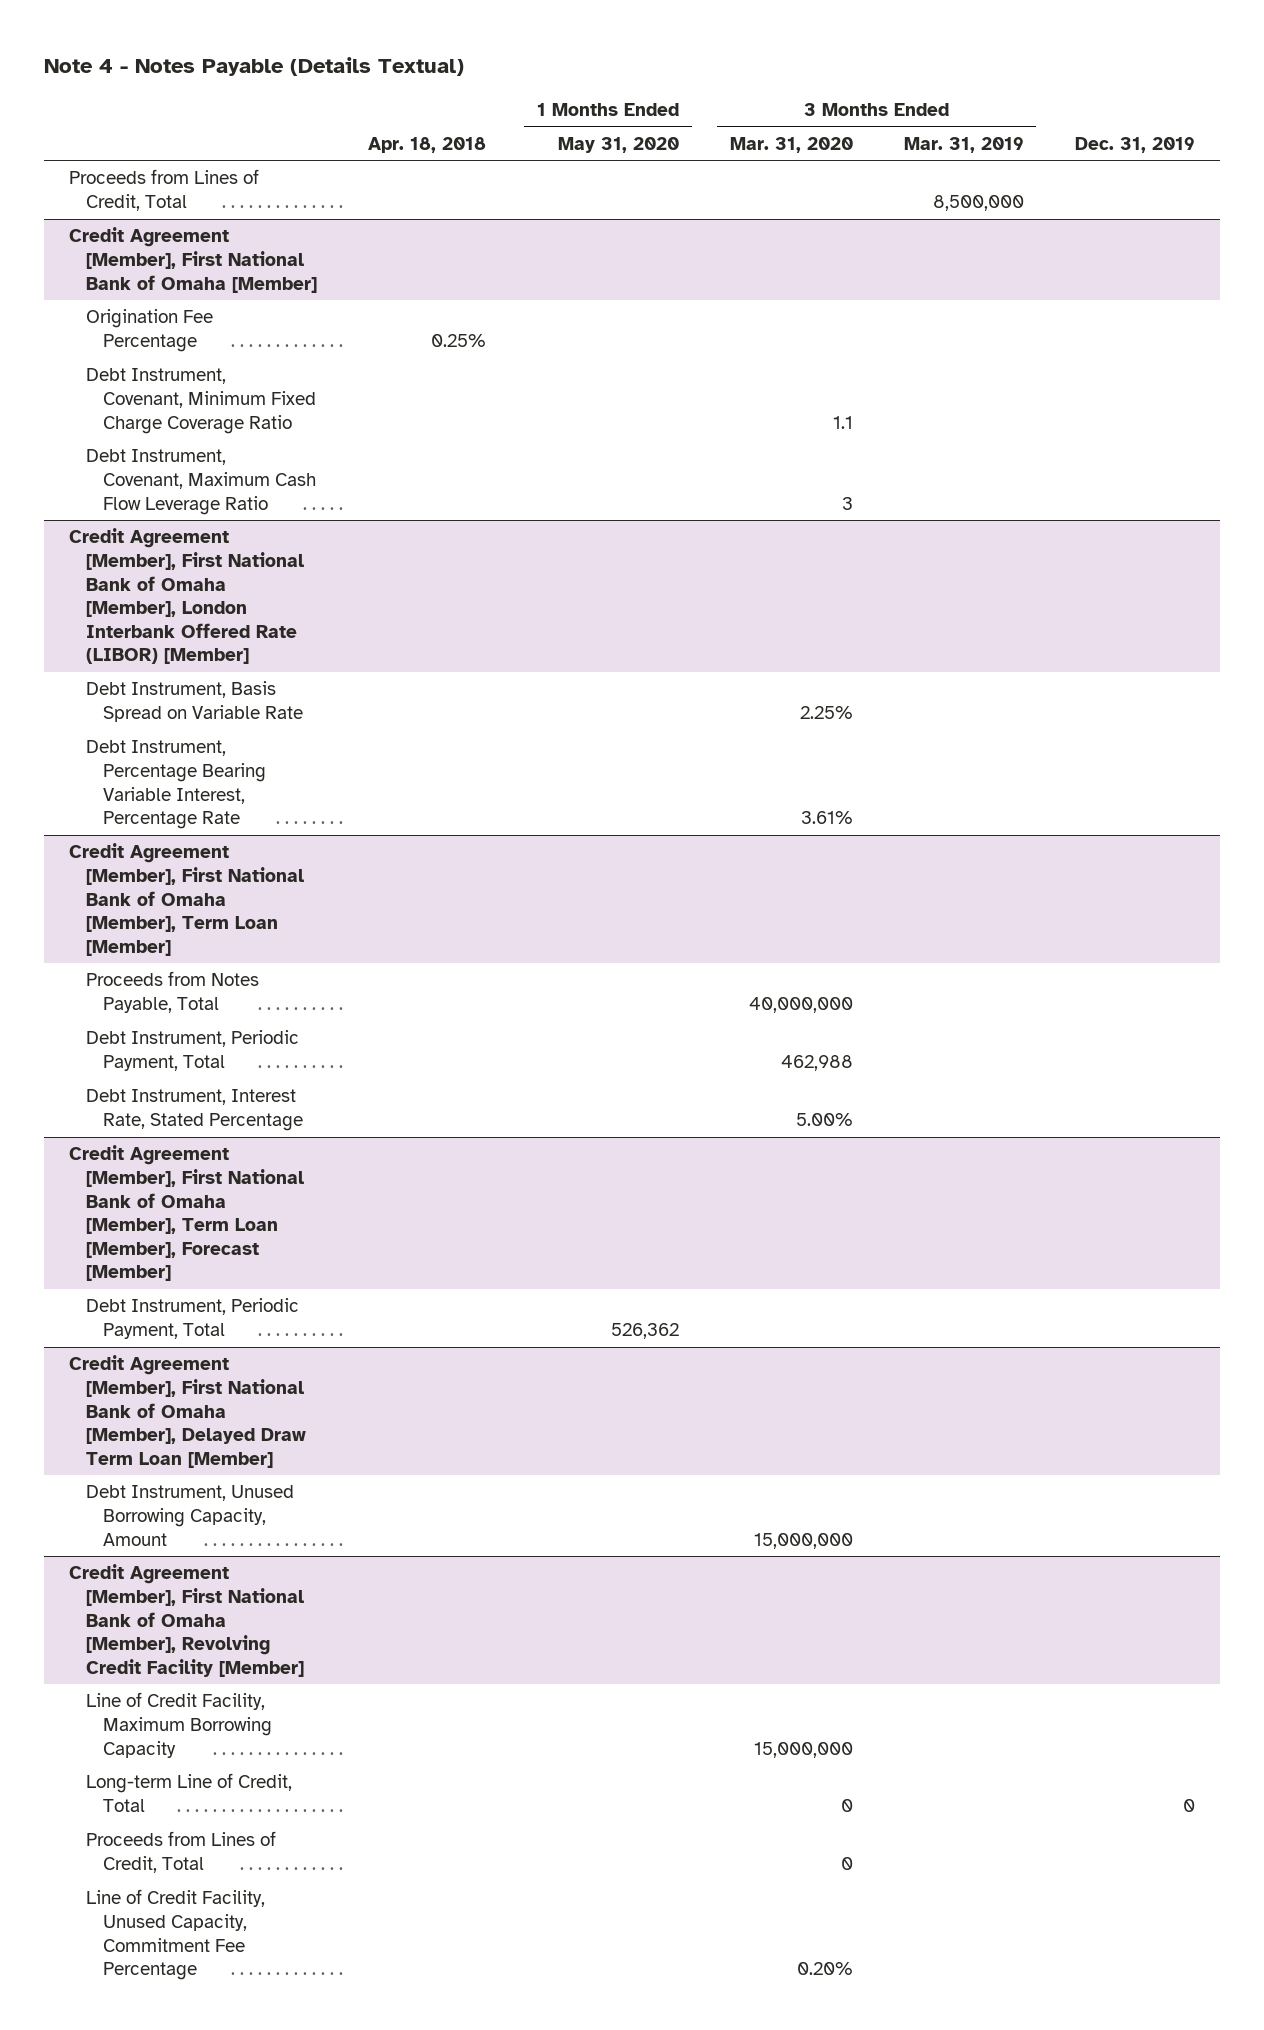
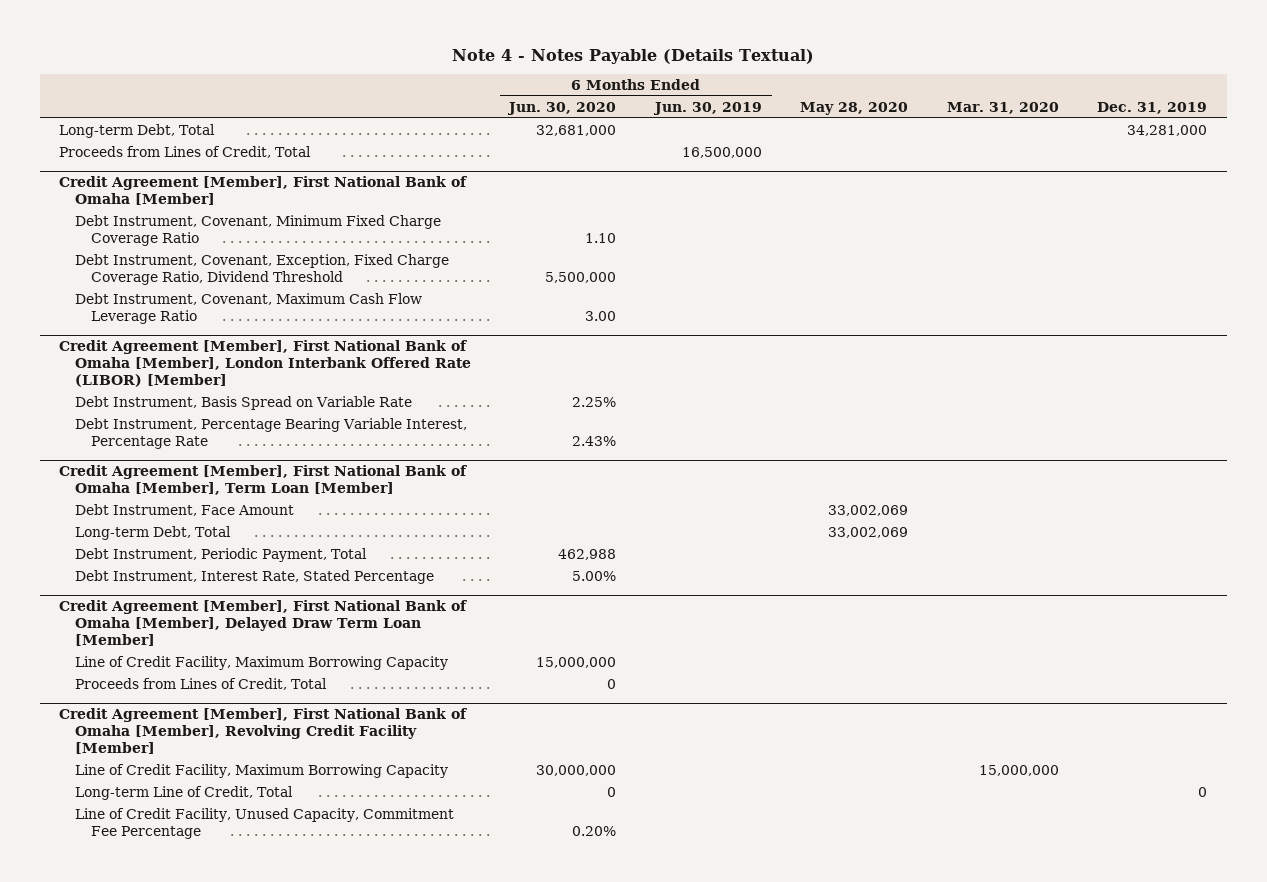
- | Apr. 18, 2018 | 1 Months Ended May 31, 2020 | 3 Months Ended Mar. 31, 2020 | 3 Months Ended Mar. 31, 2019 | Dec. 31, 2019
+ | 6 Months Ended Jun. 30, 2020 | 6 Months Ended Jun. 30, 2019 | May 28, 2020 | Mar. 31, 2020 | Dec. 31, 2019
+ Long-term Debt, Total | 32,681,000 | | | | 34,281,000
@ Credit Agreement [Member], First National Bank of Omaha [Member]
- Origination Fee Percentage | 0.25% | | | |
+ Debt Instrument, Covenant, Exception, Fixed Charge Coverage Ratio, Dividend Threshold | 5,500,000 | | | |
@ Credit Agreement [Member], First National Bank of Omaha [Member], Term Loan [Member]
- Proceeds from Notes Payable, Total | | | 40,000,000 | |
+ Debt Instrument, Face Amount | | | 33,002,069 | |
+ Long-term Debt, Total | | | 33,002,069 | |
- Credit Agreement [Member], First National Bank of Omaha [Member], Term Loan [Member], Forecast [Member]
- Debt Instrument, Periodic Payment, Total | | 526,362 | | |
@ Credit Agreement [Member], First National Bank of Omaha [Member], Delayed Draw Term Loan [Member]
- Debt Instrument, Unused Borrowing Capacity, Amount | | | 15,000,000 | |
+ Line of Credit Facility, Maximum Borrowing Capacity | 15,000,000 | | | |
+ Proceeds from Lines of Credit, Total | 0 | | | |
@ Credit Agreement [Member], First National Bank of Omaha [Member], Revolving Credit Facility [Member]
- Proceeds from Lines of Credit, Total | | | 0 | |

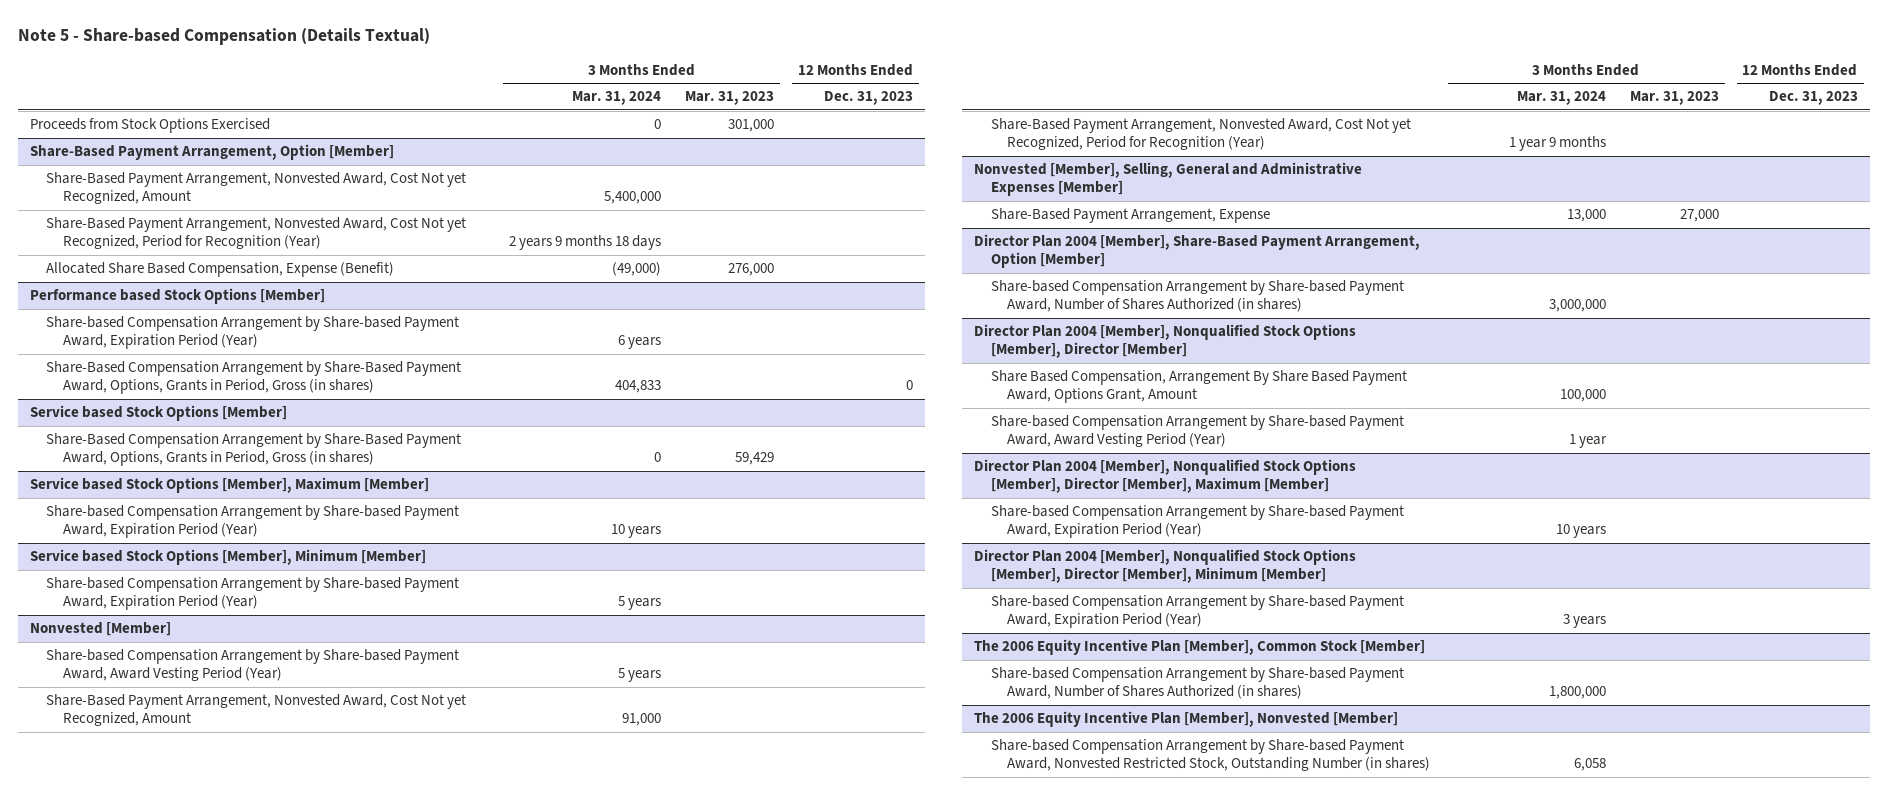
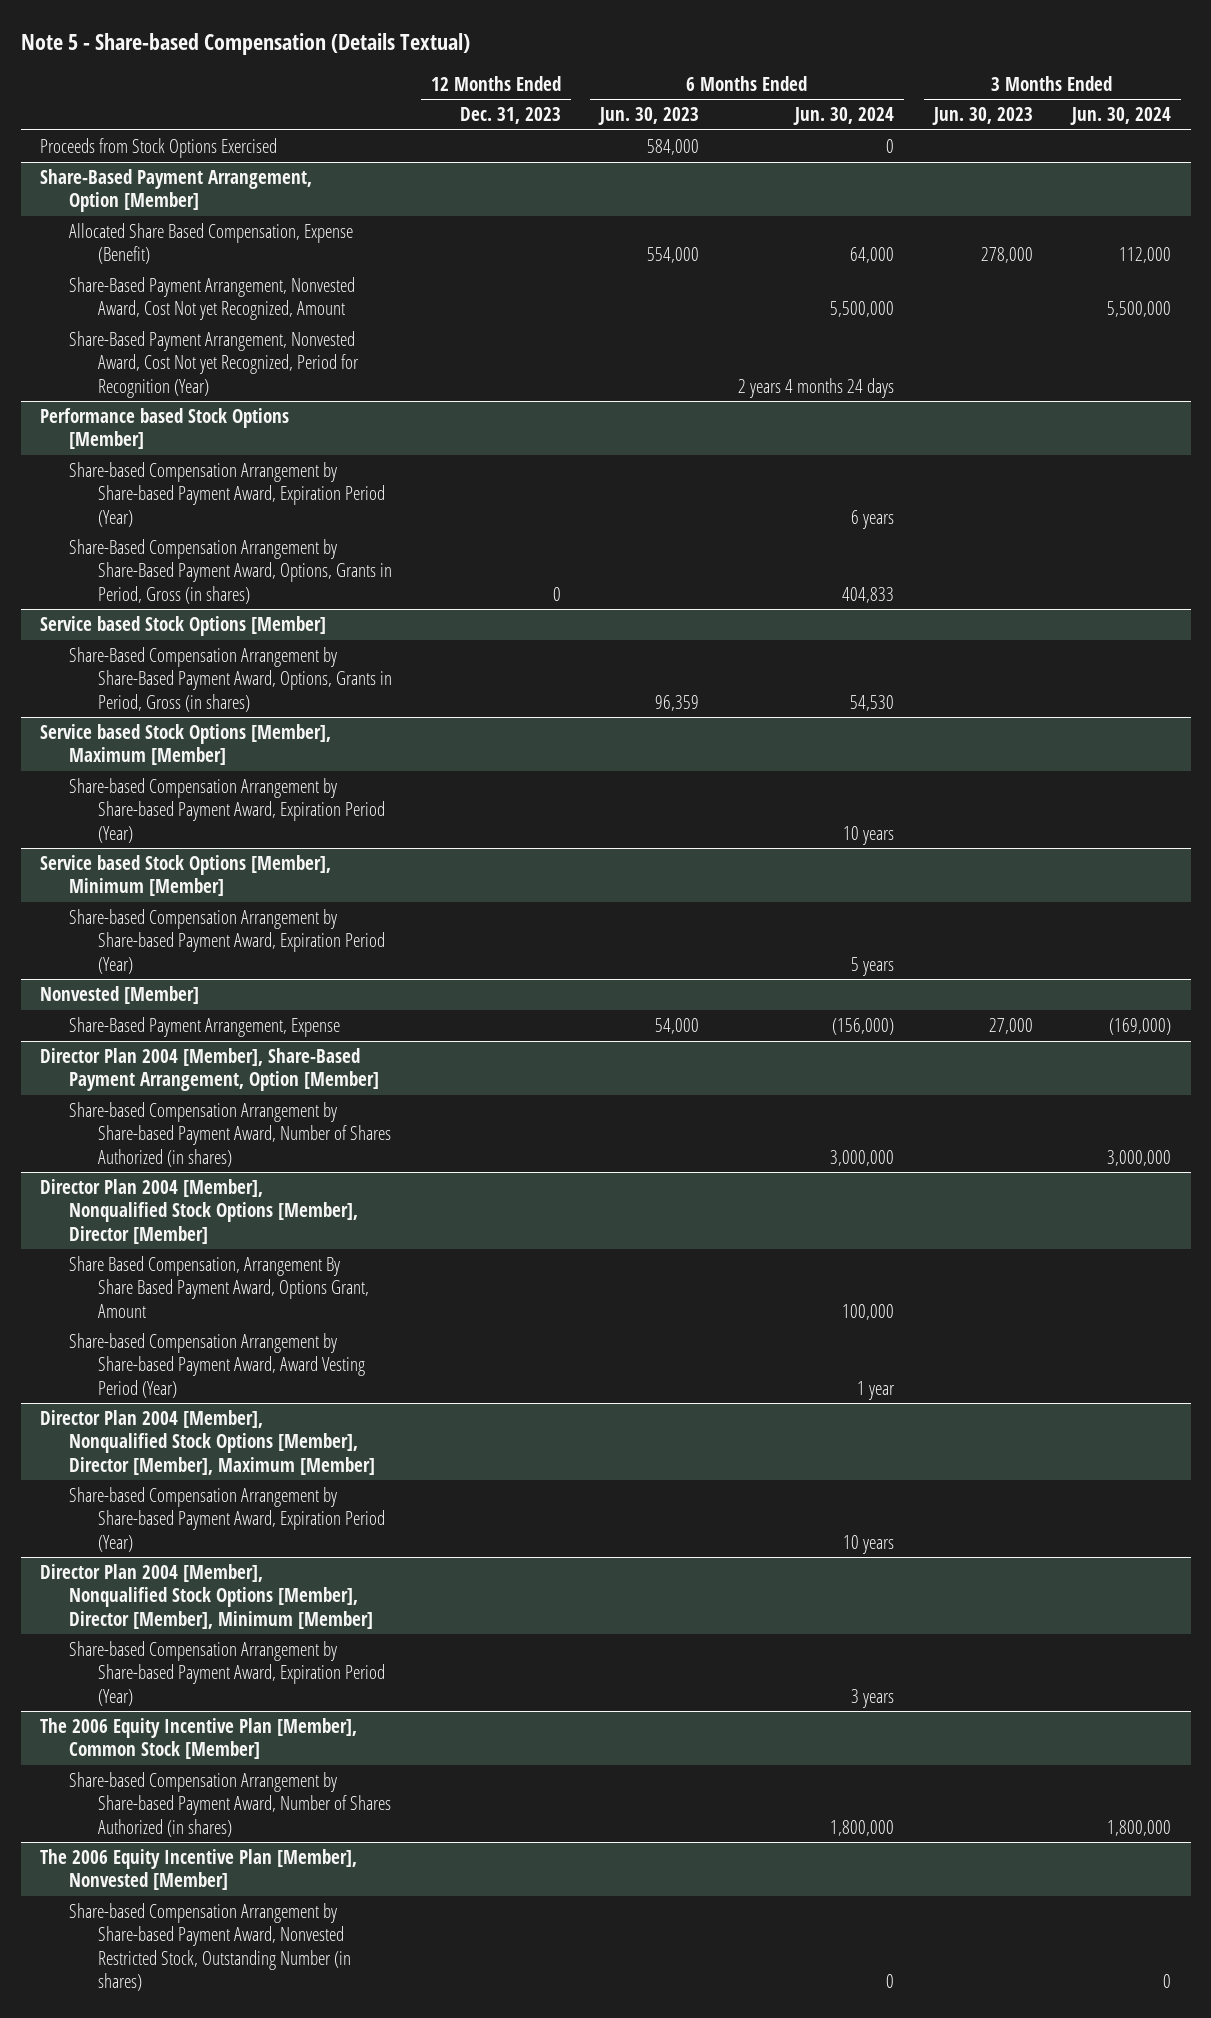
- | 3 Months Ended Mar. 31, 2024 | 3 Months Ended Mar. 31, 2023 | 12 Months Ended Dec. 31, 2023
+ | 12 Months Ended Dec. 31, 2023 | 6 Months Ended Jun. 30, 2023 | 6 Months Ended Jun. 30, 2024 | 3 Months Ended Jun. 30, 2023 | 3 Months Ended Jun. 30, 2024
@ Share-Based Payment Arrangement, Option [Member]
moved up: Allocated Share Based Compensation, Expense (Benefit) | | 554,000 | 64,000 | 278,000 | 112,000
@ Nonvested [Member]
- Share-based Compensation Arrangement by Share-based Payment Award, Award Vesting Period (Year) | 5 years | |
- Share-Based Payment Arrangement, Nonvested Award, Cost Not yet Recognized, Amount | 91,000 | |
- Share-Based Payment Arrangement, Nonvested Award, Cost Not yet Recognized, Period for Recognition (Year) | 1 year 9 months | |
- Nonvested [Member], Selling, General and Administrative Expenses [Member]
- Share-Based Payment Arrangement, Expense | 13,000 | 27,000 |
@ Nonvested [Member]
+ Share-Based Payment Arrangement, Expense | | 54,000 | (156,000) | 27,000 | (169,000)

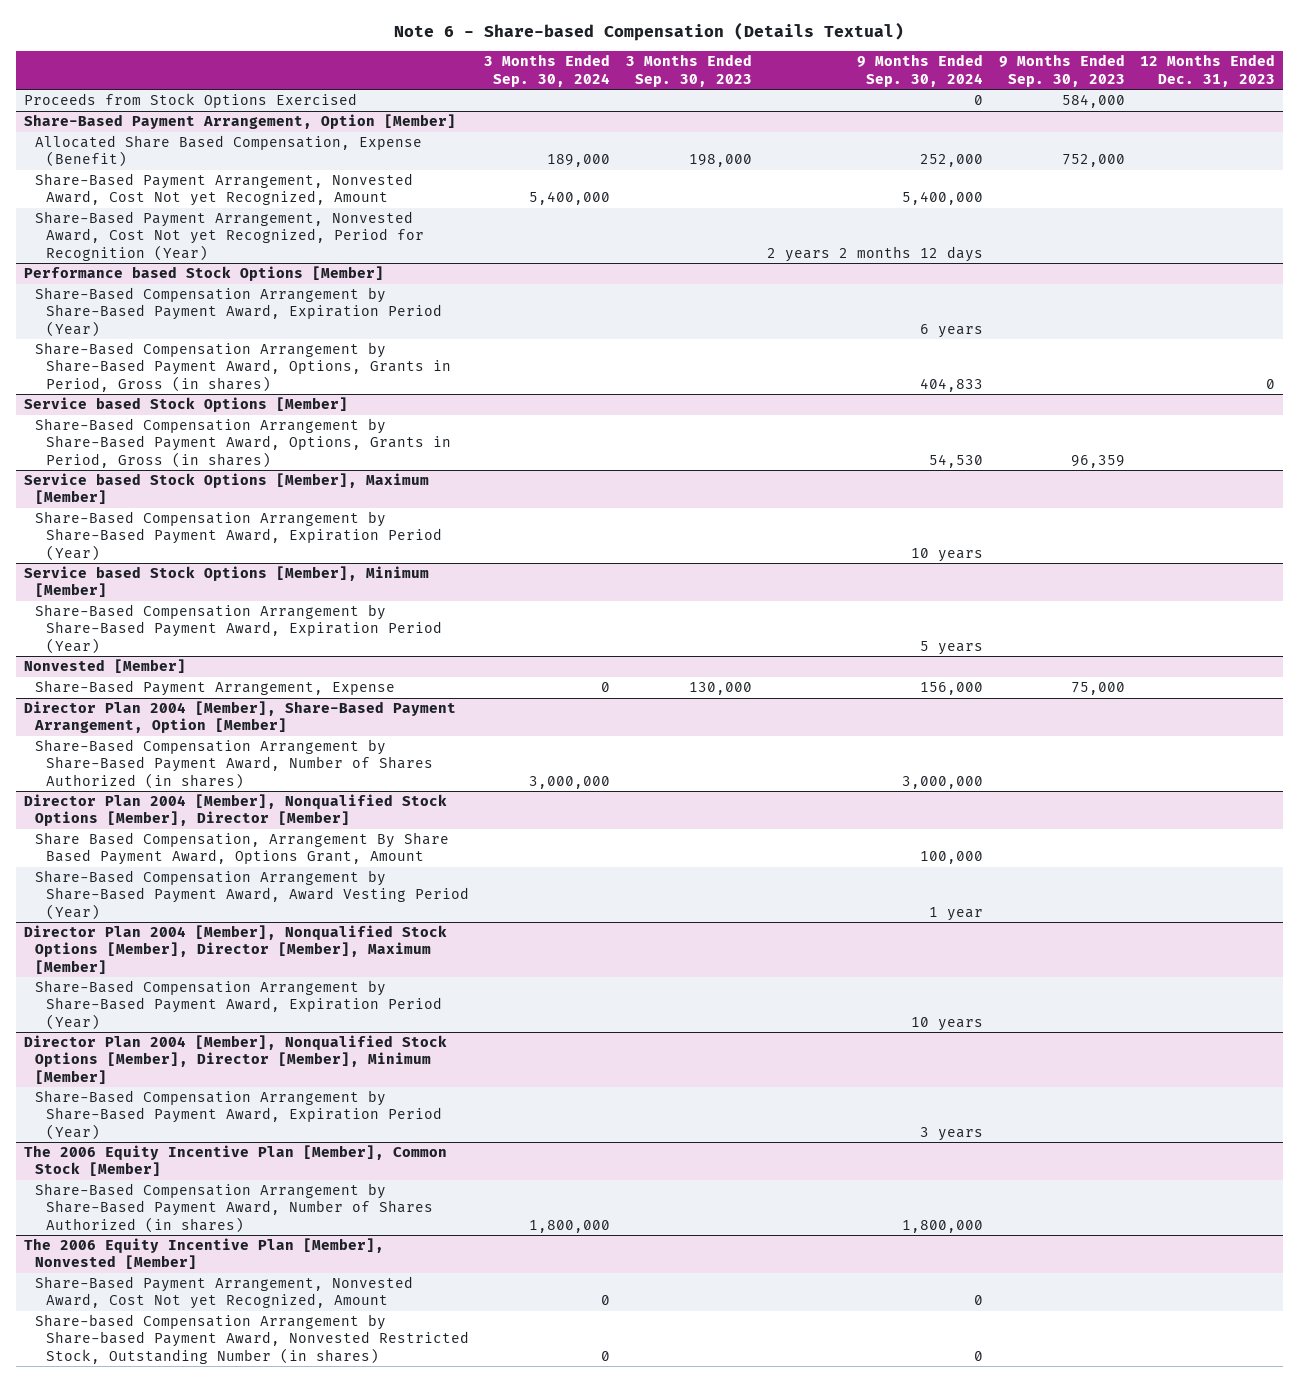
- Note 5 - Share-based Compensation (Details Textual)
+ Note 6 - Share-based Compensation (Details Textual)
- | 12 Months Ended Dec. 31, 2023 | 6 Months Ended Jun. 30, 2023 | 6 Months Ended Jun. 30, 2024 | 3 Months Ended Jun. 30, 2023 | 3 Months Ended Jun. 30, 2024
+ | 3 Months Ended Sep. 30, 2024 | 3 Months Ended Sep. 30, 2023 | 9 Months Ended Sep. 30, 2024 | 9 Months Ended Sep. 30, 2023 | 12 Months Ended Dec. 31, 2023
@ Performance based Stock Options [Member]
- Share-based Compensation Arrangement by Share-based Payment Award, Expiration Period (Year) | | | 6 years | |
+ Share-Based Compensation Arrangement by Share-Based Payment Award, Expiration Period (Year) | | | 6 years | |
@ Service based Stock Options [Member], Maximum [Member]
- Share-based Compensation Arrangement by Share-based Payment Award, Expiration Period (Year) | | | 10 years | |
+ Share-Based Compensation Arrangement by Share-Based Payment Award, Expiration Period (Year) | | | 10 years | |
@ Service based Stock Options [Member], Minimum [Member]
- Share-based Compensation Arrangement by Share-based Payment Award, Expiration Period (Year) | | | 5 years | |
+ Share-Based Compensation Arrangement by Share-Based Payment Award, Expiration Period (Year) | | | 5 years | |
@ Director Plan 2004 [Member], Share-Based Payment Arrangement, Option [Member]
- Share-based Compensation Arrangement by Share-based Payment Award, Number of Shares Authorized (in shares) | | | 3,000,000 | | 3,000,000
+ Share-Based Compensation Arrangement by Share-Based Payment Award, Number of Shares Authorized (in shares) | 3,000,000 | | 3,000,000 | |
@ Director Plan 2004 [Member], Nonqualified Stock Options [Member], Director [Member]
- Share-based Compensation Arrangement by Share-based Payment Award, Award Vesting Period (Year) | | | 1 year | |
+ Share-Based Compensation Arrangement by Share-Based Payment Award, Award Vesting Period (Year) | | | 1 year | |
@ Director Plan 2004 [Member], Nonqualified Stock Options [Member], Director [Member], Maximum [Member]
- Share-based Compensation Arrangement by Share-based Payment Award, Expiration Period (Year) | | | 10 years | |
+ Share-Based Compensation Arrangement by Share-Based Payment Award, Expiration Period (Year) | | | 10 years | |
@ Director Plan 2004 [Member], Nonqualified Stock Options [Member], Director [Member], Minimum [Member]
- Share-based Compensation Arrangement by Share-based Payment Award, Expiration Period (Year) | | | 3 years | |
+ Share-Based Compensation Arrangement by Share-Based Payment Award, Expiration Period (Year) | | | 3 years | |
@ The 2006 Equity Incentive Plan [Member], Common Stock [Member]
- Share-based Compensation Arrangement by Share-based Payment Award, Number of Shares Authorized (in shares) | | | 1,800,000 | | 1,800,000
+ Share-Based Compensation Arrangement by Share-Based Payment Award, Number of Shares Authorized (in shares) | 1,800,000 | | 1,800,000 | |
@ The 2006 Equity Incentive Plan [Member], Nonvested [Member]
+ Share-Based Payment Arrangement, Nonvested Award, Cost Not yet Recognized, Amount | 0 | | 0 | |

